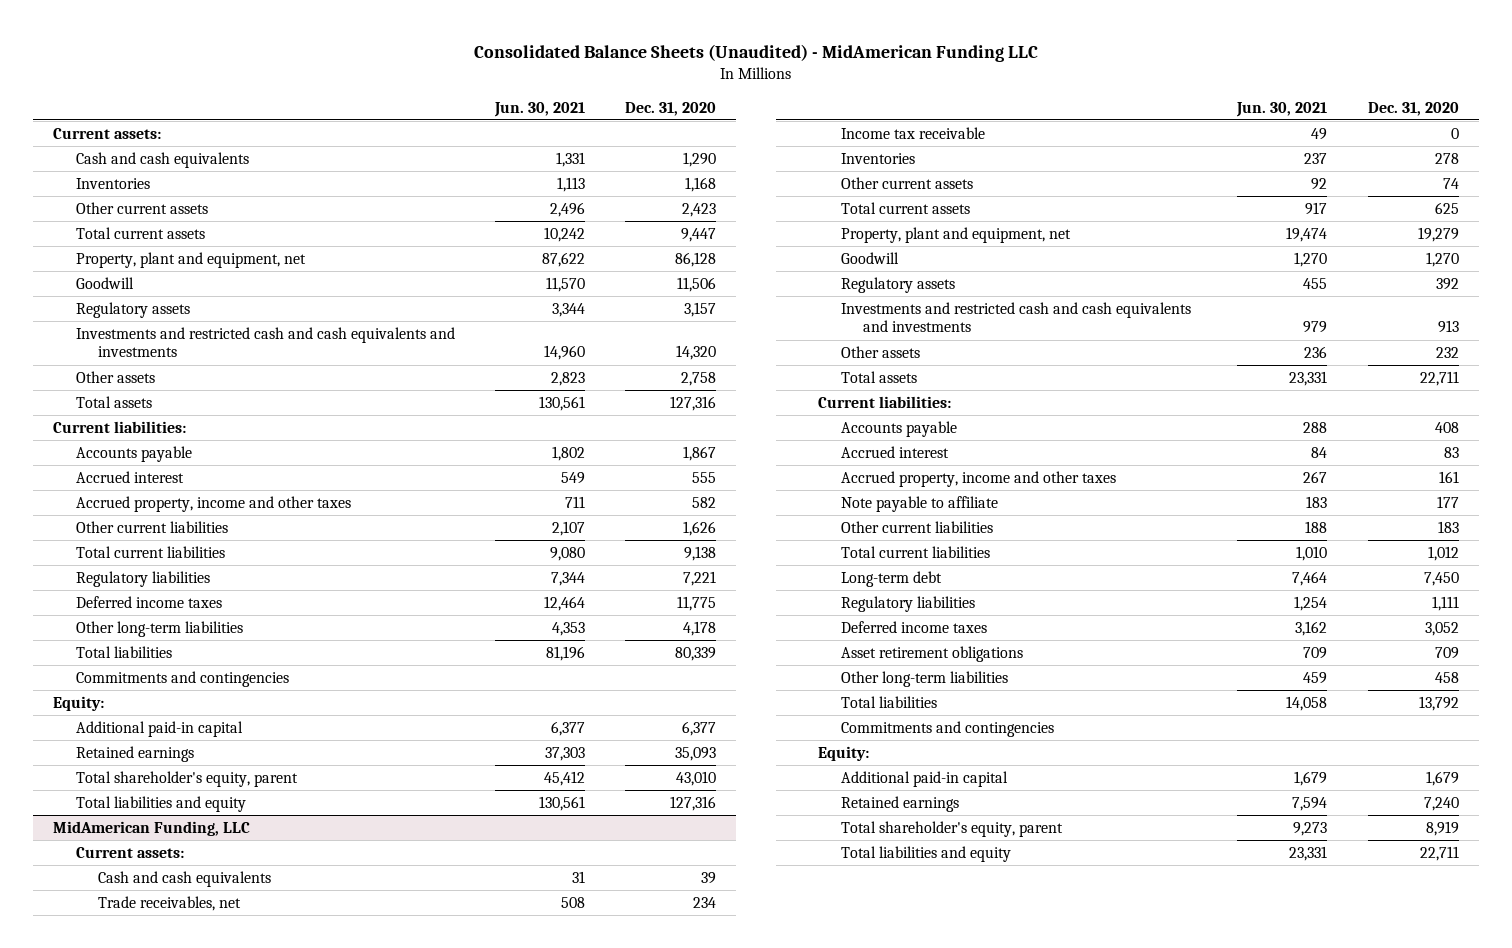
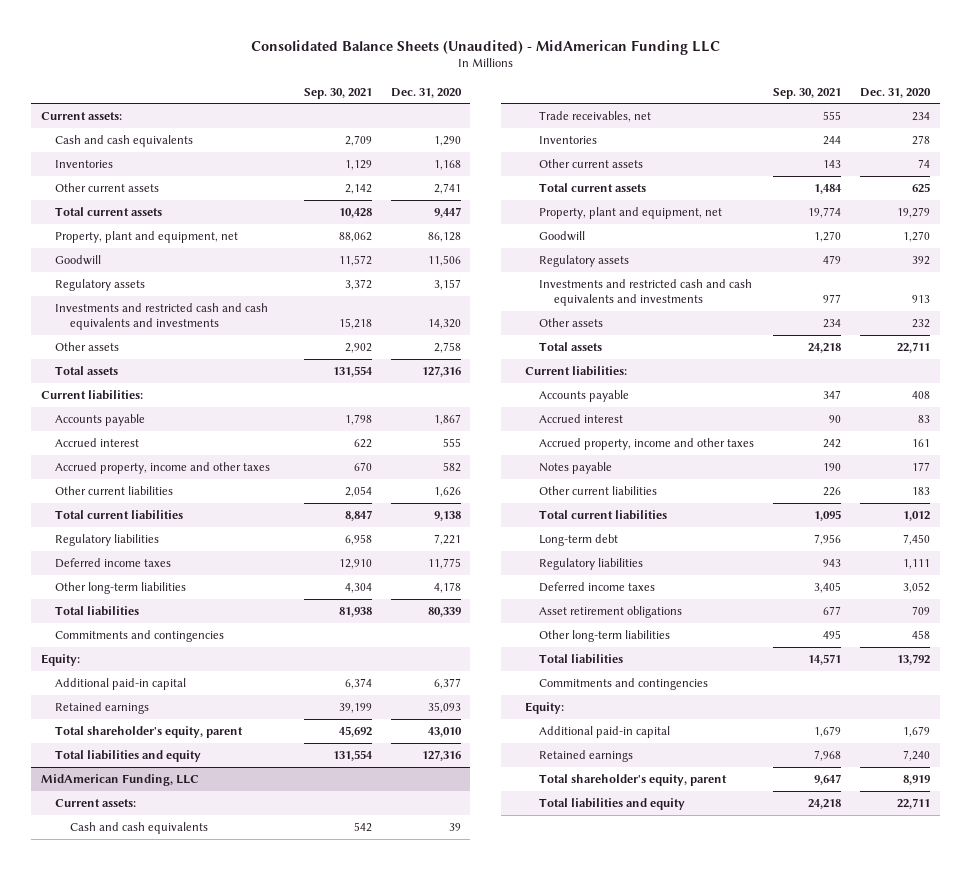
- | Jun. 30, 2021 | Dec. 31, 2020
+ | Sep. 30, 2021 | Dec. 31, 2020
- Other current assets | 2,496 | 2,423
+ Other current assets | 2,142 | 2,741
@ MidAmerican Funding, LLC
- Income tax receivable | 49 | 0
- Note payable to affiliate | 183 | 177
+ Notes payable | 190 | 177

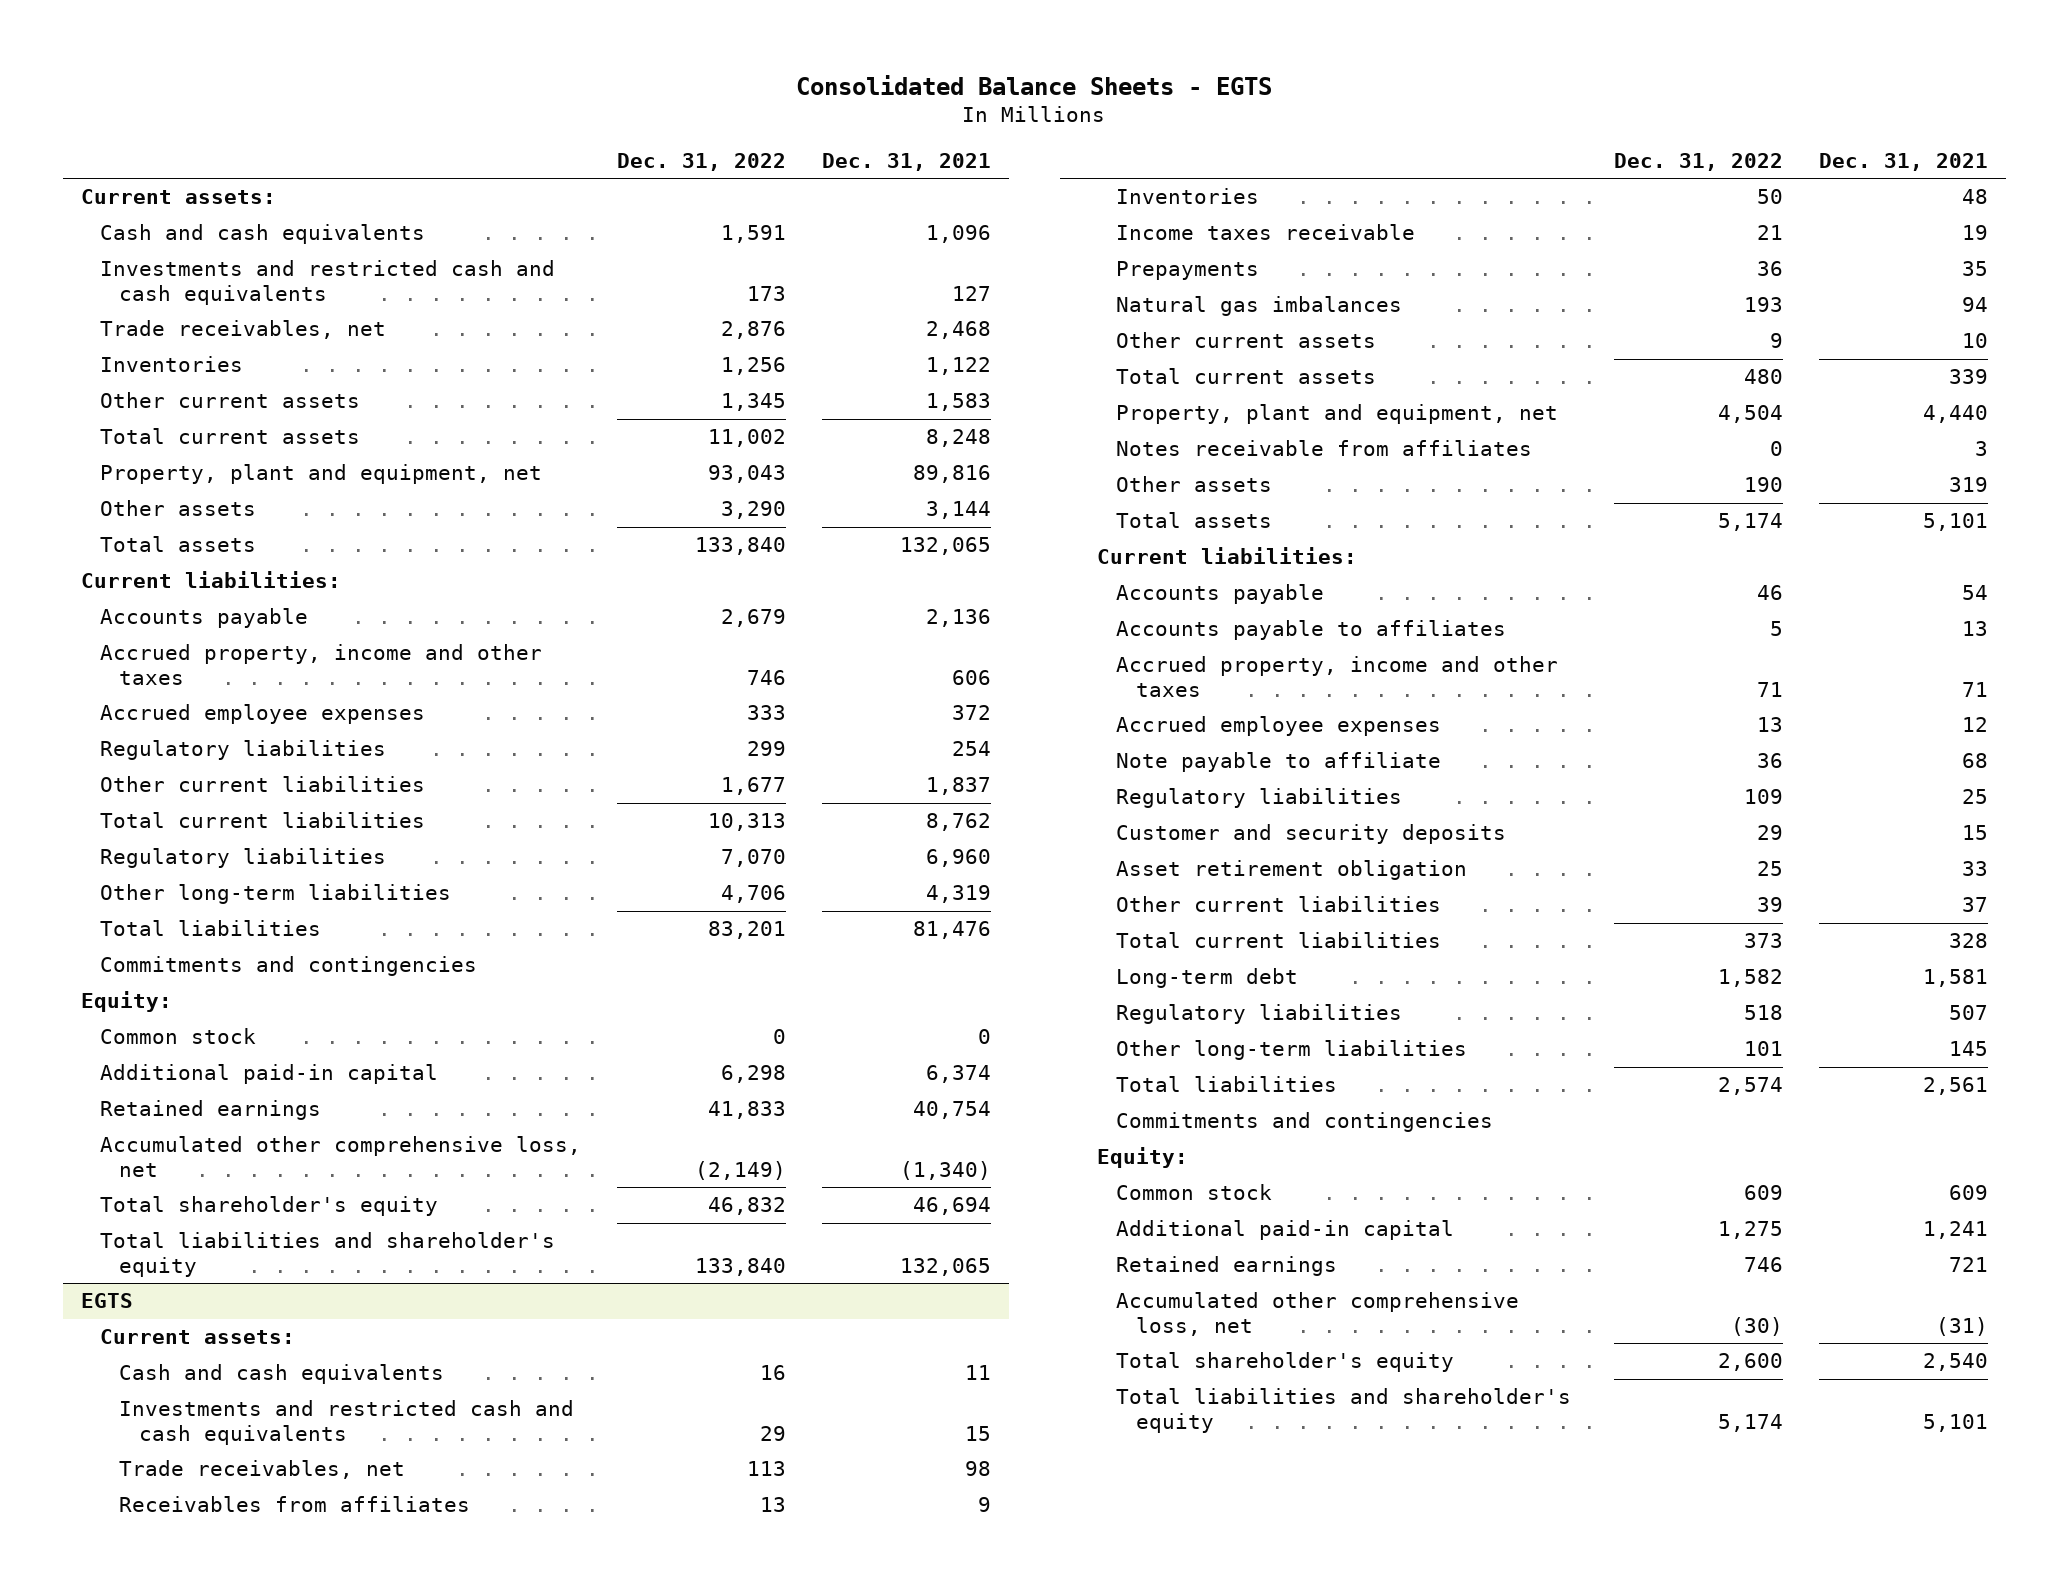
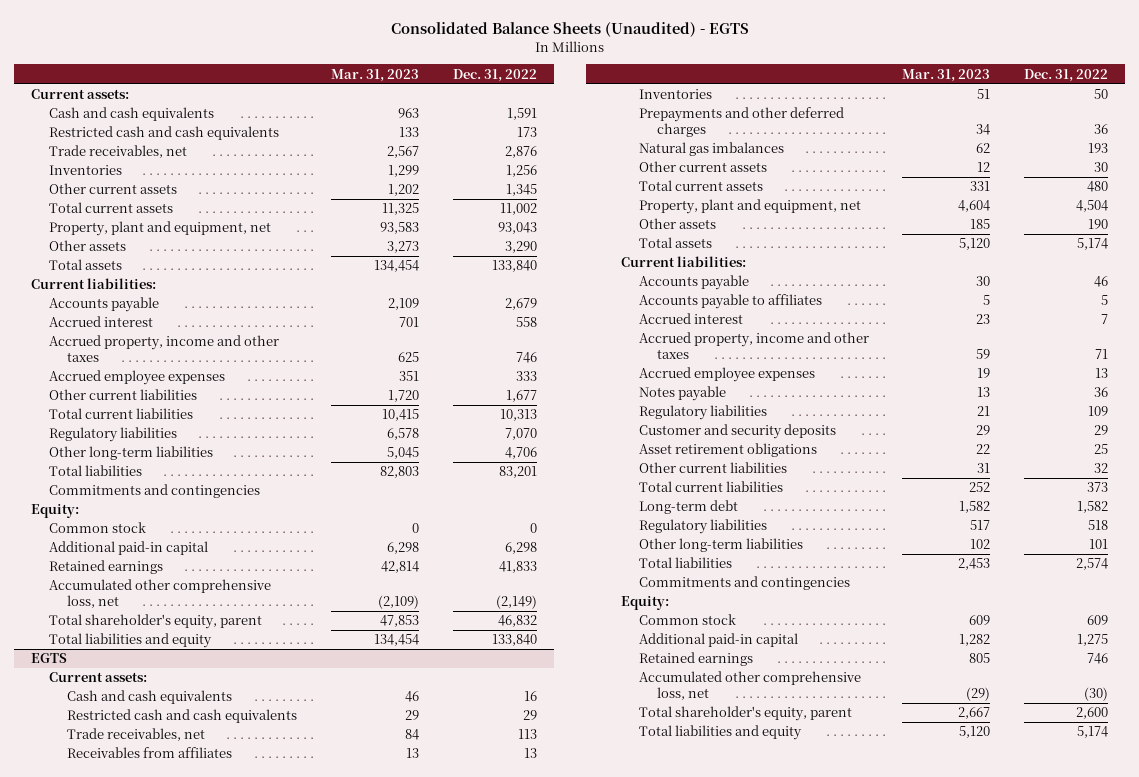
- Consolidated Balance Sheets - EGTS
+ Consolidated Balance Sheets (Unaudited) - EGTS
- | Dec. 31, 2022 | Dec. 31, 2021
+ | Mar. 31, 2023 | Dec. 31, 2022
- Investments and restricted cash and cash equivalents | 173 | 127
+ Restricted cash and cash equivalents | 133 | 173
+ Accrued interest | 701 | 558
- Regulatory liabilities | 299 | 254
- Total shareholder's equity | 46,832 | 46,694
- Total liabilities and shareholder's equity | 133,840 | 132,065
+ Total shareholder's equity, parent | 47,853 | 46,832
+ Total liabilities and equity | 134,454 | 133,840
@ EGTS
- Investments and restricted cash and cash equivalents | 29 | 15
+ Restricted cash and cash equivalents | 29 | 29
- Income taxes receivable | 21 | 19
- Prepayments | 36 | 35
+ Prepayments and other deferred charges | 34 | 36
- Other current assets | 9 | 10
+ Other current assets | 12 | 30
- Notes receivable from affiliates | 0 | 3
+ Accrued interest | 23 | 7
- Note payable to affiliate | 36 | 68
+ Notes payable | 13 | 36
- Asset retirement obligation | 25 | 33
- Other current liabilities | 39 | 37
+ Asset retirement obligations | 22 | 25
+ Other current liabilities | 31 | 32
- Total shareholder's equity | 2,600 | 2,540
- Total liabilities and shareholder's equity | 5,174 | 5,101
+ Total shareholder's equity, parent | 2,667 | 2,600
+ Total liabilities and equity | 5,120 | 5,174

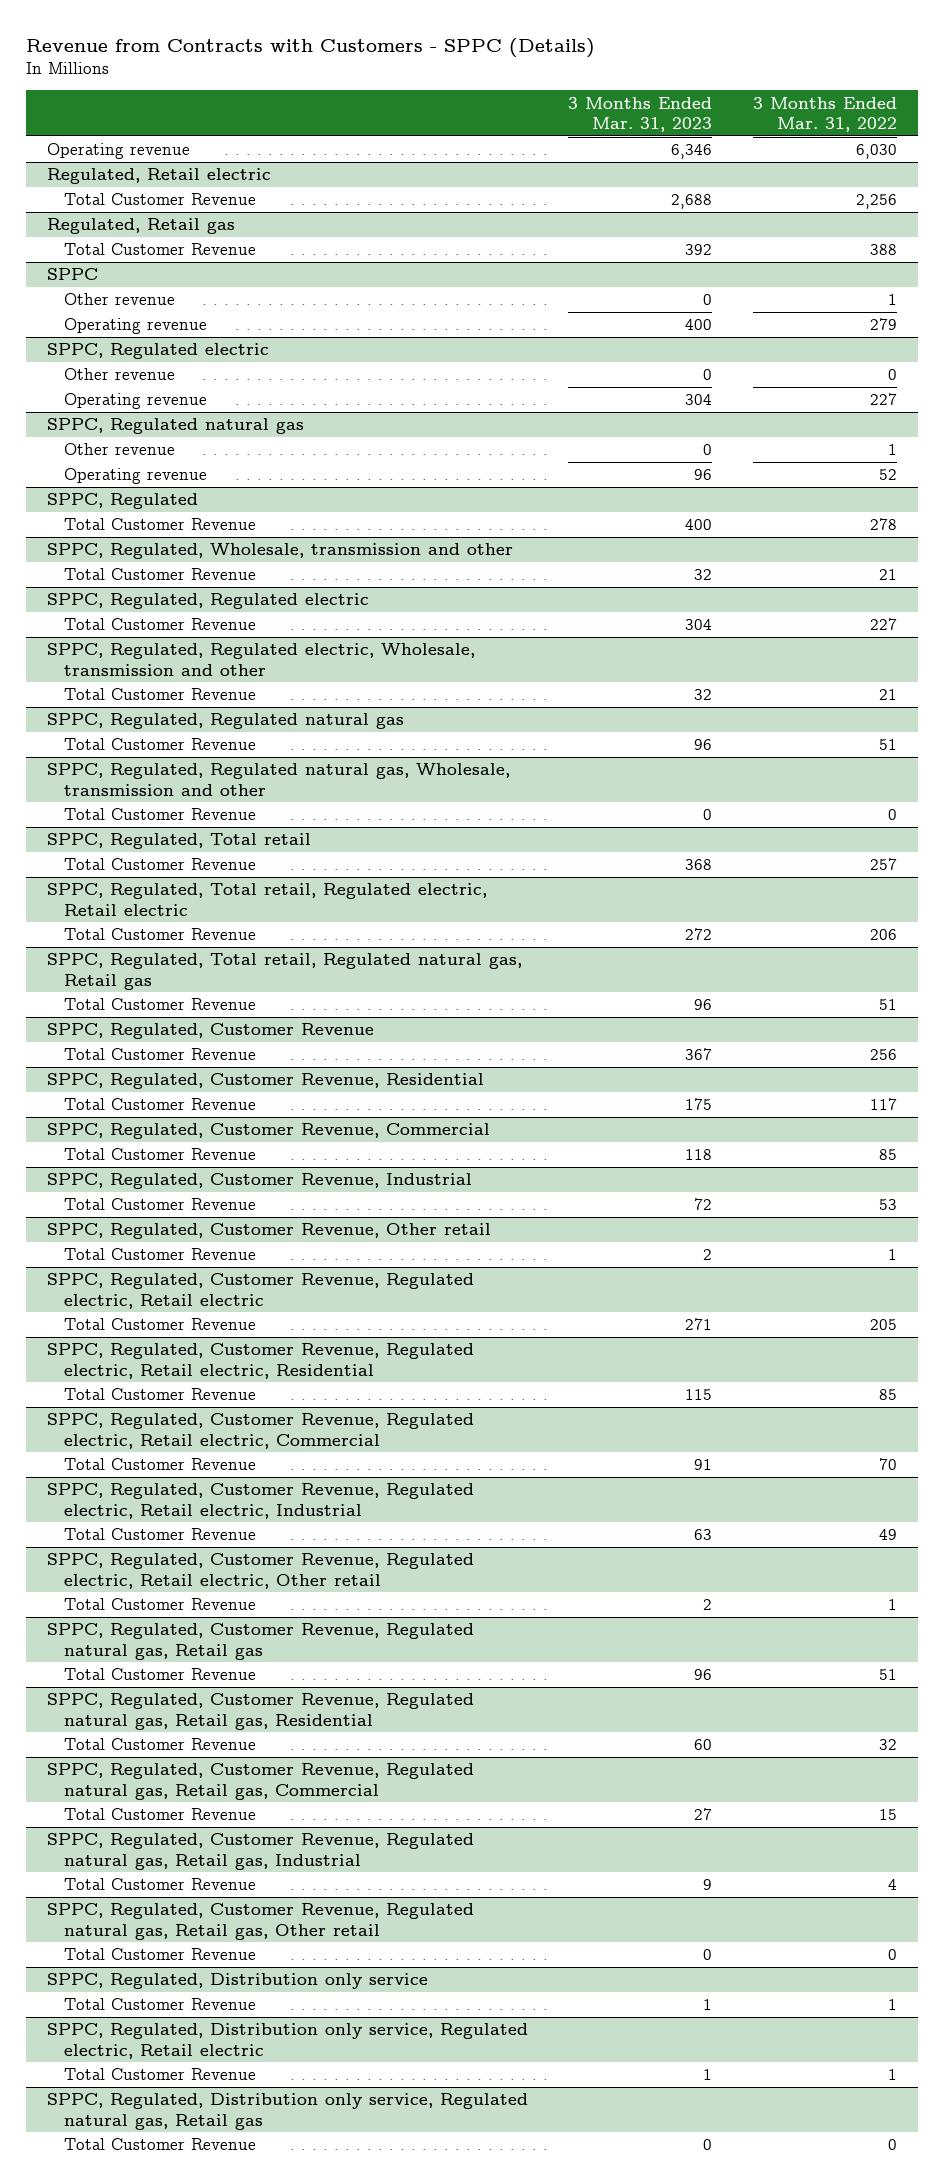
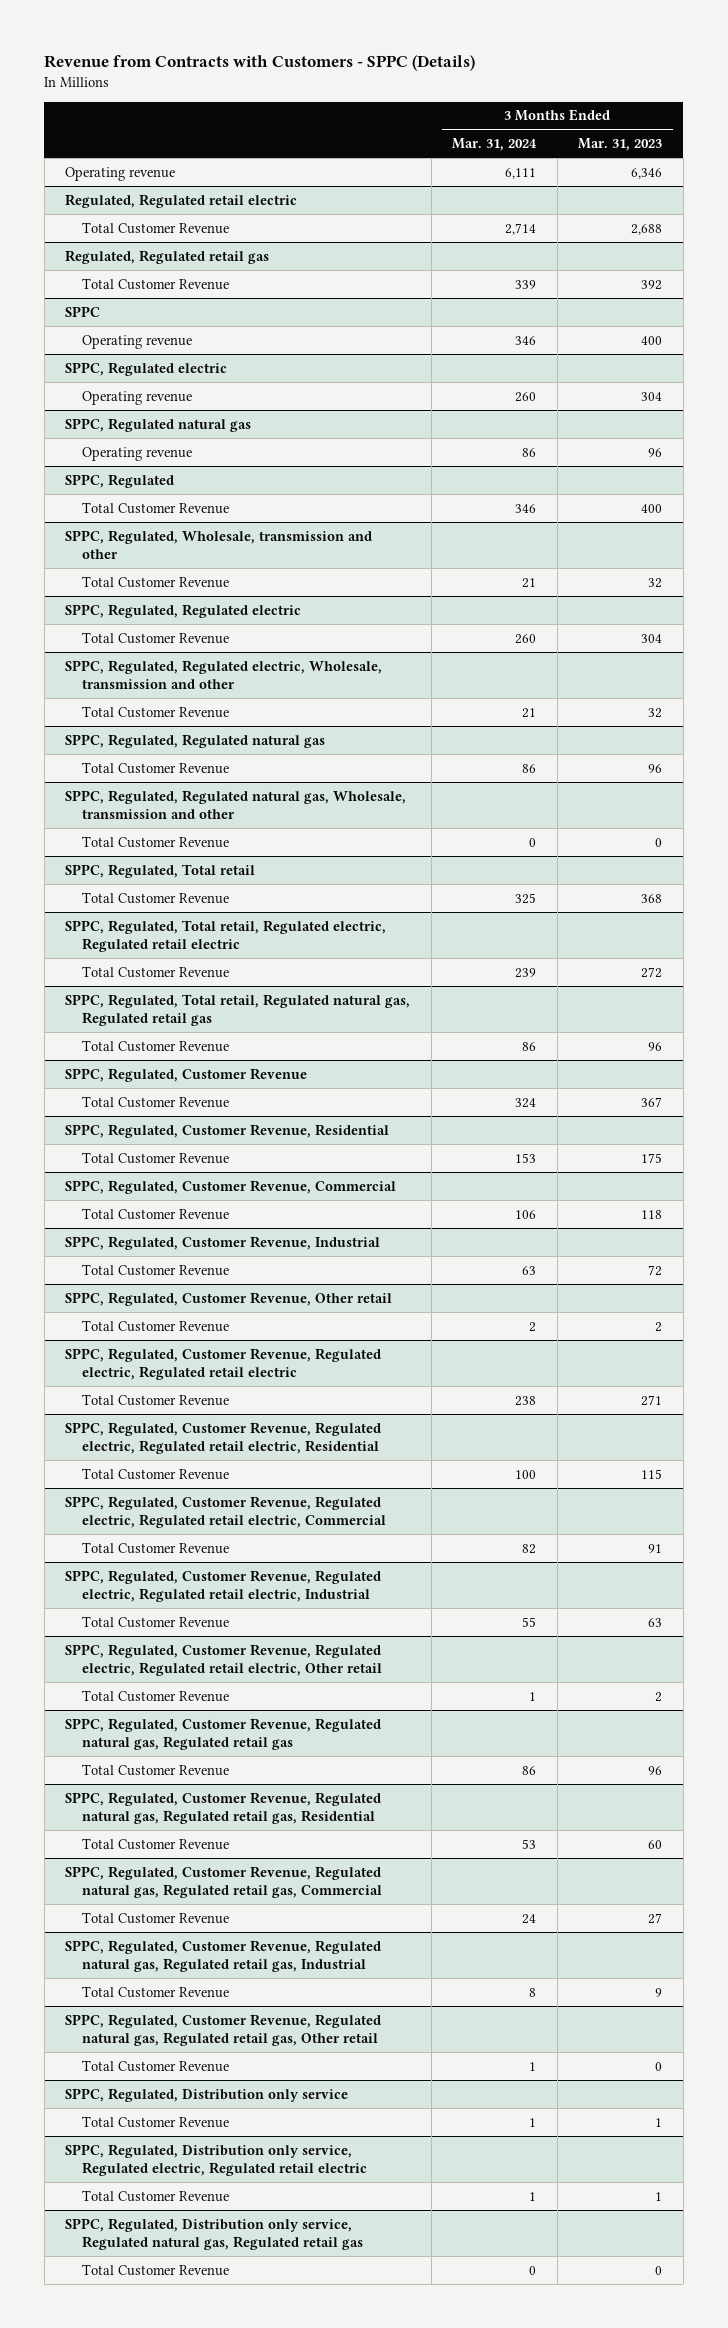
- | 3 Months Ended Mar. 31, 2023 | 3 Months Ended Mar. 31, 2022
+ | 3 Months Ended Mar. 31, 2024 | 3 Months Ended Mar. 31, 2023
- Regulated, Retail electric
+ Regulated, Regulated retail electric
- Regulated, Retail gas
+ Regulated, Regulated retail gas
@ SPPC
- Other revenue | 0 | 1
@ SPPC, Regulated electric
- Other revenue | 0 | 0
@ SPPC, Regulated natural gas
- Other revenue | 0 | 1
- SPPC, Regulated, Total retail, Regulated electric, Retail electric
+ SPPC, Regulated, Total retail, Regulated electric, Regulated retail electric
- SPPC, Regulated, Total retail, Regulated natural gas, Retail gas
+ SPPC, Regulated, Total retail, Regulated natural gas, Regulated retail gas
- SPPC, Regulated, Customer Revenue, Regulated electric, Retail electric
+ SPPC, Regulated, Customer Revenue, Regulated electric, Regulated retail electric
- SPPC, Regulated, Customer Revenue, Regulated electric, Retail electric, Residential
+ SPPC, Regulated, Customer Revenue, Regulated electric, Regulated retail electric, Residential
- SPPC, Regulated, Customer Revenue, Regulated electric, Retail electric, Commercial
+ SPPC, Regulated, Customer Revenue, Regulated electric, Regulated retail electric, Commercial
- SPPC, Regulated, Customer Revenue, Regulated electric, Retail electric, Industrial
+ SPPC, Regulated, Customer Revenue, Regulated electric, Regulated retail electric, Industrial
- SPPC, Regulated, Customer Revenue, Regulated electric, Retail electric, Other retail
+ SPPC, Regulated, Customer Revenue, Regulated electric, Regulated retail electric, Other retail
- SPPC, Regulated, Customer Revenue, Regulated natural gas, Retail gas
+ SPPC, Regulated, Customer Revenue, Regulated natural gas, Regulated retail gas
- SPPC, Regulated, Customer Revenue, Regulated natural gas, Retail gas, Residential
+ SPPC, Regulated, Customer Revenue, Regulated natural gas, Regulated retail gas, Residential
- SPPC, Regulated, Customer Revenue, Regulated natural gas, Retail gas, Commercial
+ SPPC, Regulated, Customer Revenue, Regulated natural gas, Regulated retail gas, Commercial
- SPPC, Regulated, Customer Revenue, Regulated natural gas, Retail gas, Industrial
+ SPPC, Regulated, Customer Revenue, Regulated natural gas, Regulated retail gas, Industrial
- SPPC, Regulated, Customer Revenue, Regulated natural gas, Retail gas, Other retail
+ SPPC, Regulated, Customer Revenue, Regulated natural gas, Regulated retail gas, Other retail
- SPPC, Regulated, Distribution only service, Regulated electric, Retail electric
+ SPPC, Regulated, Distribution only service, Regulated electric, Regulated retail electric
- SPPC, Regulated, Distribution only service, Regulated natural gas, Retail gas
+ SPPC, Regulated, Distribution only service, Regulated natural gas, Regulated retail gas

